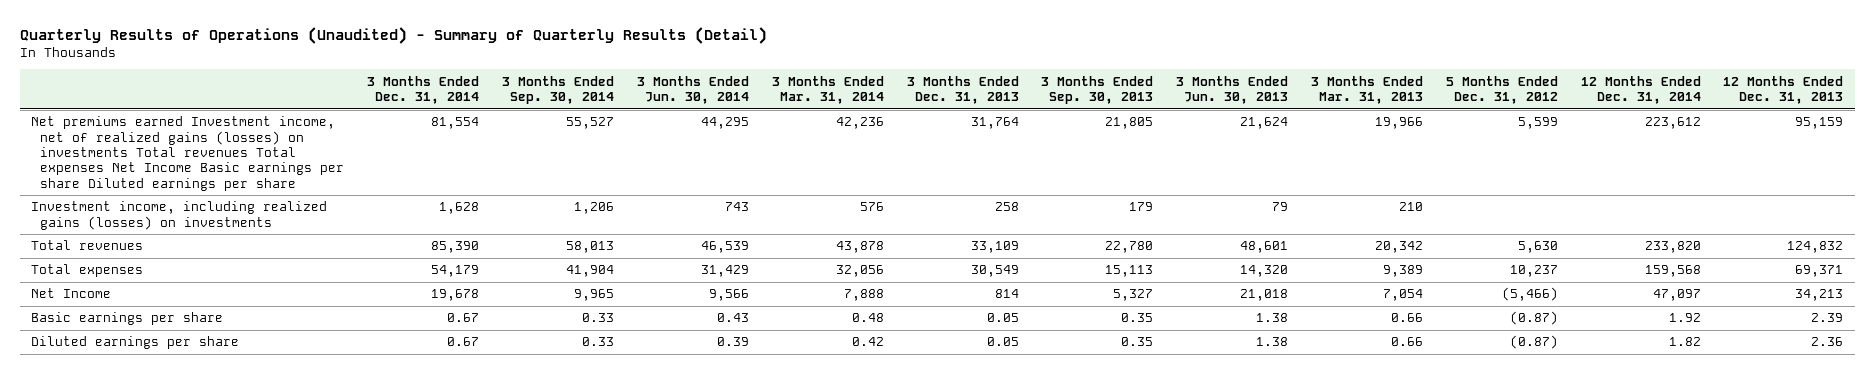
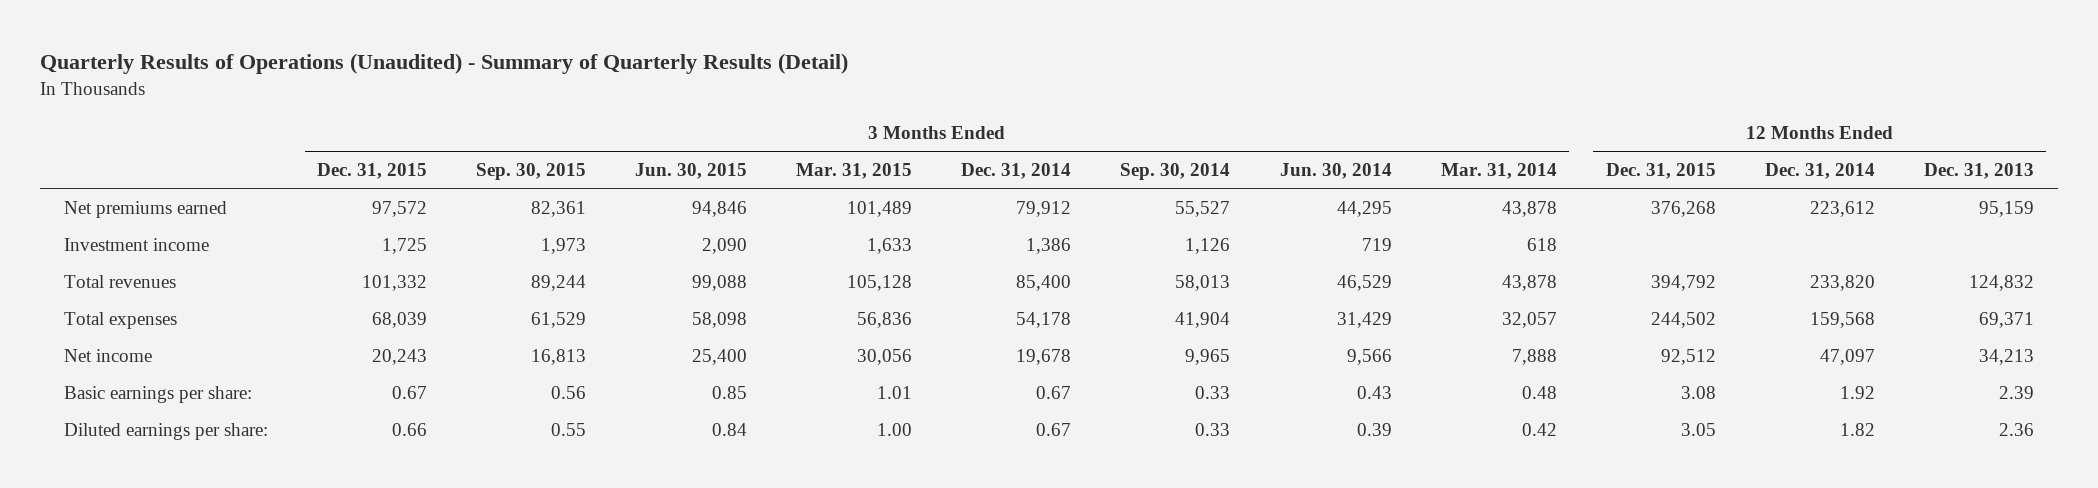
- | 3 Months Ended Dec. 31, 2014 | 3 Months Ended Sep. 30, 2014 | 3 Months Ended Jun. 30, 2014 | 3 Months Ended Mar. 31, 2014 | 3 Months Ended Dec. 31, 2013 | 3 Months Ended Sep. 30, 2013 | 3 Months Ended Jun. 30, 2013 | 3 Months Ended Mar. 31, 2013 | 5 Months Ended Dec. 31, 2012 | 12 Months Ended Dec. 31, 2014 | 12 Months Ended Dec. 31, 2013
+ | 3 Months Ended Dec. 31, 2015 | 3 Months Ended Sep. 30, 2015 | 3 Months Ended Jun. 30, 2015 | 3 Months Ended Mar. 31, 2015 | 3 Months Ended Dec. 31, 2014 | 3 Months Ended Sep. 30, 2014 | 3 Months Ended Jun. 30, 2014 | 3 Months Ended Mar. 31, 2014 | 12 Months Ended Dec. 31, 2015 | 12 Months Ended Dec. 31, 2014 | 12 Months Ended Dec. 31, 2013
- Net premiums earned Investment income, net of realized gains (losses) on investments Total revenues Total expenses Net Income Basic earnings per share Diluted earnings per share | 81,554 | 55,527 | 44,295 | 42,236 | 31,764 | 21,805 | 21,624 | 19,966 | 5,599 | 223,612 | 95,159
- Investment income, including realized gains (losses) on investments | 1,628 | 1,206 | 743 | 576 | 258 | 179 | 79 | 210 | | |
- Total revenues | 85,390 | 58,013 | 46,539 | 43,878 | 33,109 | 22,780 | 48,601 | 20,342 | 5,630 | 233,820 | 124,832
- Total expenses | 54,179 | 41,904 | 31,429 | 32,056 | 30,549 | 15,113 | 14,320 | 9,389 | 10,237 | 159,568 | 69,371
- Net Income | 19,678 | 9,965 | 9,566 | 7,888 | 814 | 5,327 | 21,018 | 7,054 | (5,466) | 47,097 | 34,213
- Basic earnings per share | 0.67 | 0.33 | 0.43 | 0.48 | 0.05 | 0.35 | 1.38 | 0.66 | (0.87) | 1.92 | 2.39
- Diluted earnings per share | 0.67 | 0.33 | 0.39 | 0.42 | 0.05 | 0.35 | 1.38 | 0.66 | (0.87) | 1.82 | 2.36
+ Net premiums earned | 97,572 | 82,361 | 94,846 | 101,489 | 79,912 | 55,527 | 44,295 | 43,878 | 376,268 | 223,612 | 95,159
+ Investment income | 1,725 | 1,973 | 2,090 | 1,633 | 1,386 | 1,126 | 719 | 618 | | |
+ Total revenues | 101,332 | 89,244 | 99,088 | 105,128 | 85,400 | 58,013 | 46,529 | 43,878 | 394,792 | 233,820 | 124,832
+ Total expenses | 68,039 | 61,529 | 58,098 | 56,836 | 54,178 | 41,904 | 31,429 | 32,057 | 244,502 | 159,568 | 69,371
+ Net income | 20,243 | 16,813 | 25,400 | 30,056 | 19,678 | 9,965 | 9,566 | 7,888 | 92,512 | 47,097 | 34,213
+ Basic earnings per share: | 0.67 | 0.56 | 0.85 | 1.01 | 0.67 | 0.33 | 0.43 | 0.48 | 3.08 | 1.92 | 2.39
+ Diluted earnings per share: | 0.66 | 0.55 | 0.84 | 1.00 | 0.67 | 0.33 | 0.39 | 0.42 | 3.05 | 1.82 | 2.36

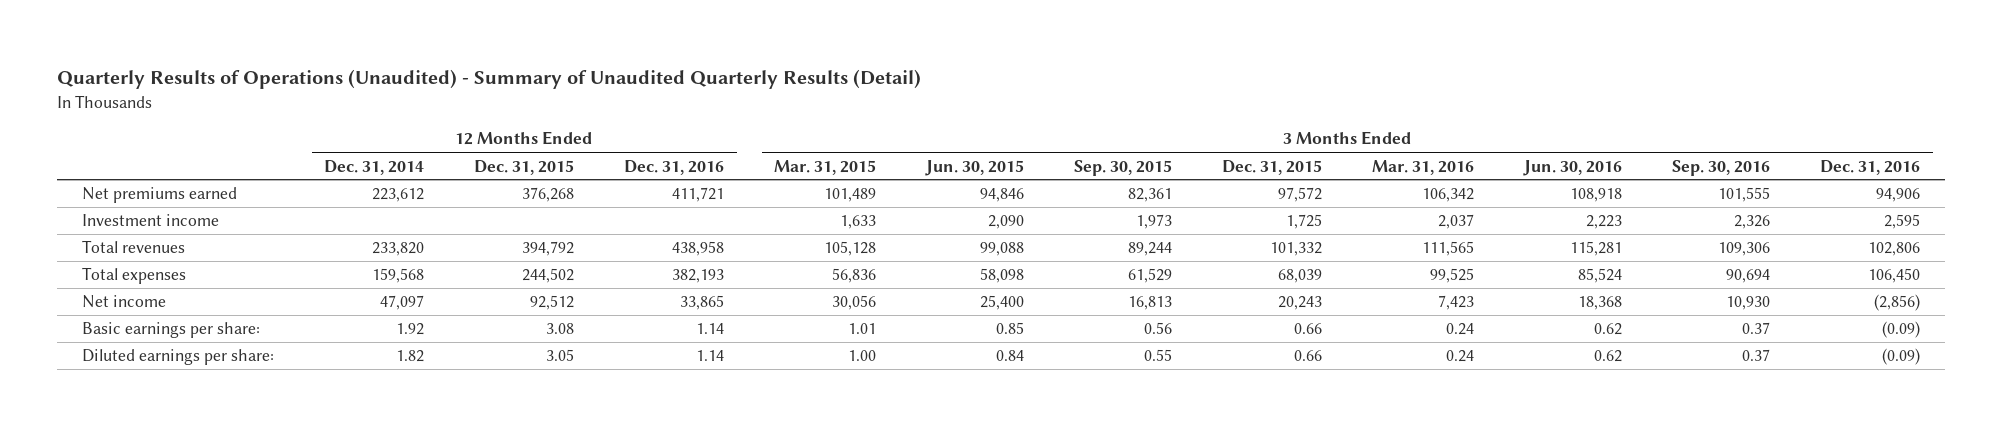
- Quarterly Results of Operations (Unaudited) - Summary of Quarterly Results (Detail)
+ Quarterly Results of Operations (Unaudited) - Summary of Unaudited Quarterly Results (Detail)
- | 3 Months Ended Dec. 31, 2015 | 3 Months Ended Sep. 30, 2015 | 3 Months Ended Jun. 30, 2015 | 3 Months Ended Mar. 31, 2015 | 3 Months Ended Dec. 31, 2014 | 3 Months Ended Sep. 30, 2014 | 3 Months Ended Jun. 30, 2014 | 3 Months Ended Mar. 31, 2014 | 12 Months Ended Dec. 31, 2015 | 12 Months Ended Dec. 31, 2014 | 12 Months Ended Dec. 31, 2013
+ | 12 Months Ended Dec. 31, 2014 | 12 Months Ended Dec. 31, 2015 | 12 Months Ended Dec. 31, 2016 | 3 Months Ended Mar. 31, 2015 | 3 Months Ended Jun. 30, 2015 | 3 Months Ended Sep. 30, 2015 | 3 Months Ended Dec. 31, 2015 | 3 Months Ended Mar. 31, 2016 | 3 Months Ended Jun. 30, 2016 | 3 Months Ended Sep. 30, 2016 | 3 Months Ended Dec. 31, 2016
- Basic earnings per share: | 0.67 | 0.56 | 0.85 | 1.01 | 0.67 | 0.33 | 0.43 | 0.48 | 3.08 | 1.92 | 2.39
+ Basic earnings per share: | 1.92 | 3.08 | 1.14 | 1.01 | 0.85 | 0.56 | 0.66 | 0.24 | 0.62 | 0.37 | (0.09)

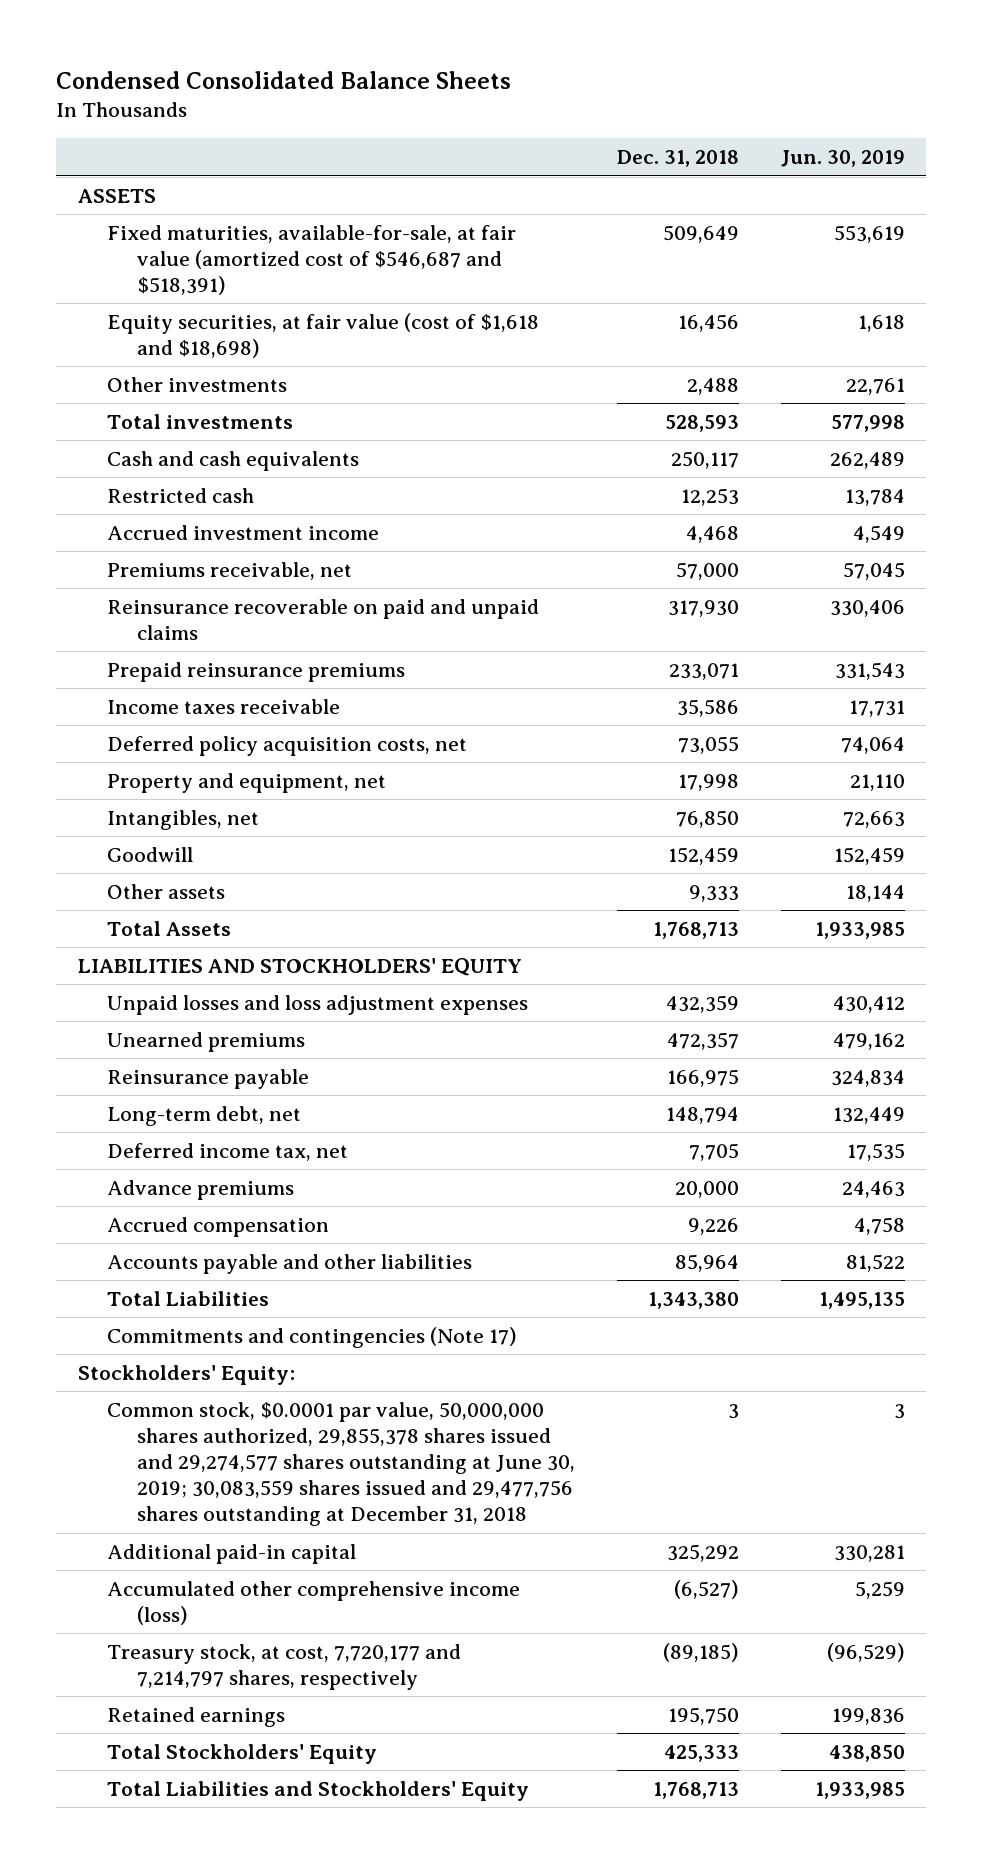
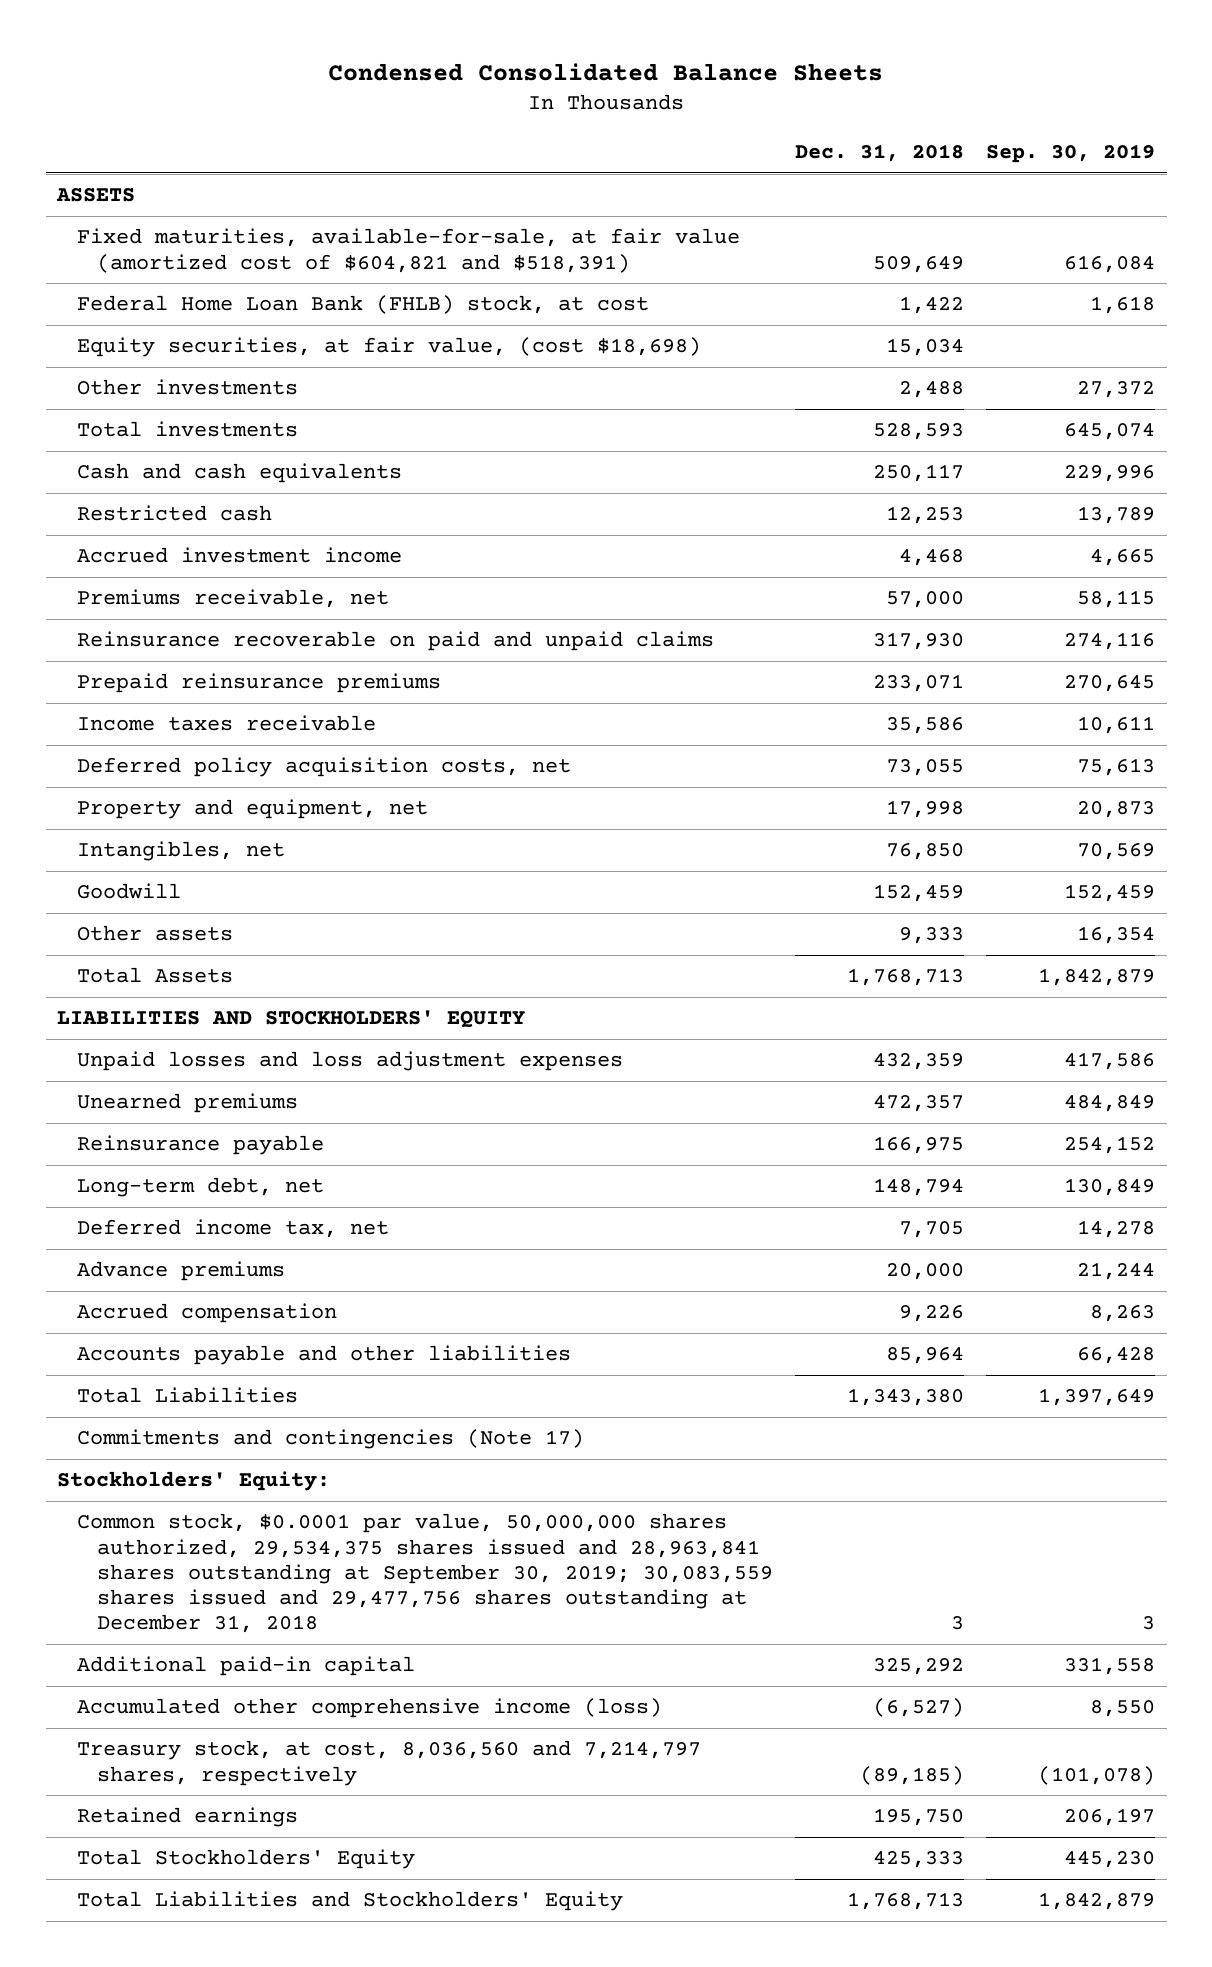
- | Dec. 31, 2018 | Jun. 30, 2019
+ | Dec. 31, 2018 | Sep. 30, 2019
- Fixed maturities, available-for-sale, at fair value (amortized cost of $546,687 and $518,391) | 509,649 | 553,619
- Equity securities, at fair value (cost of $1,618 and $18,698) | 16,456 | 1,618
+ Fixed maturities, available-for-sale, at fair value (amortized cost of $604,821 and $518,391) | 509,649 | 616,084
+ Federal Home Loan Bank (FHLB) stock, at cost | 1,422 | 1,618
+ Equity securities, at fair value, (cost $18,698) | 15,034 |
- Common stock, $0.0001 par value, 50,000,000 shares authorized, 29,855,378 shares issued and 29,274,577 shares outstanding at June 30, 2019; 30,083,559 shares issued and 29,477,756 shares outstanding at December 31, 2018 | 3 | 3
+ Common stock, $0.0001 par value, 50,000,000 shares authorized, 29,534,375 shares issued and 28,963,841 shares outstanding at September 30, 2019; 30,083,559 shares issued and 29,477,756 shares outstanding at December 31, 2018 | 3 | 3
- Treasury stock, at cost, 7,720,177 and 7,214,797 shares, respectively | (89,185) | (96,529)
+ Treasury stock, at cost, 8,036,560 and 7,214,797 shares, respectively | (89,185) | (101,078)

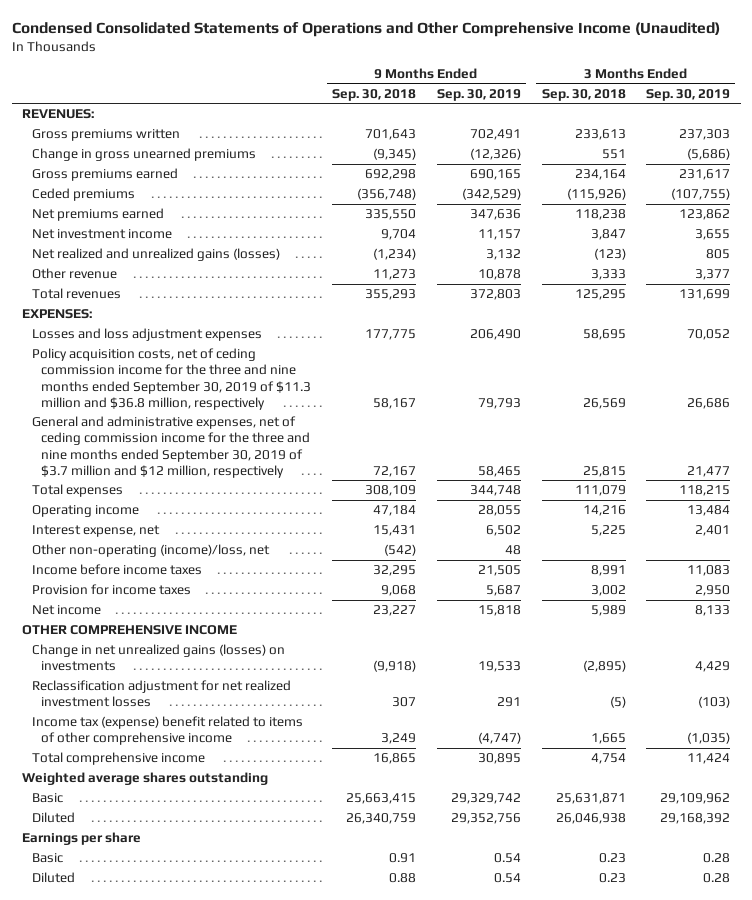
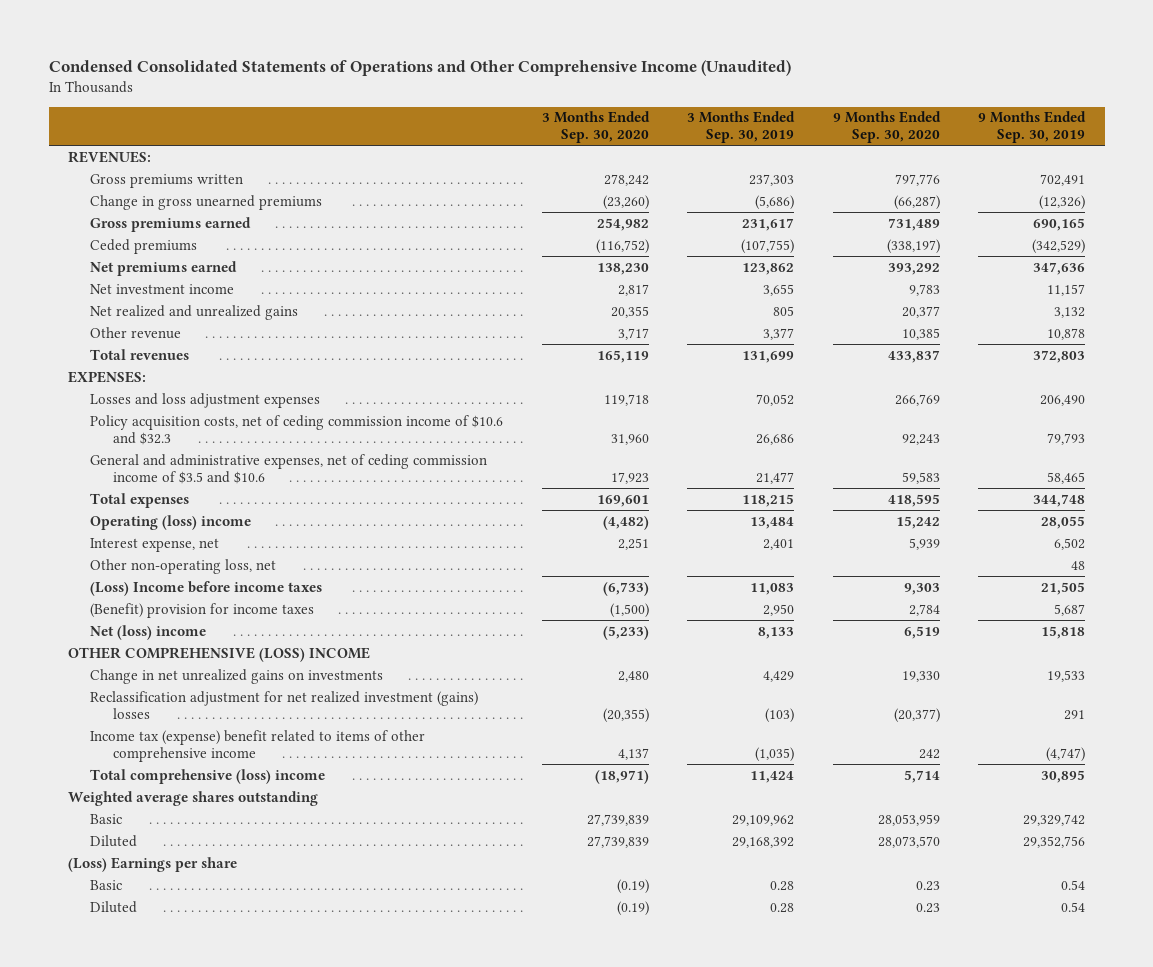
- | 9 Months Ended Sep. 30, 2018 | 9 Months Ended Sep. 30, 2019 | 3 Months Ended Sep. 30, 2018 | 3 Months Ended Sep. 30, 2019
+ | 3 Months Ended Sep. 30, 2020 | 3 Months Ended Sep. 30, 2019 | 9 Months Ended Sep. 30, 2020 | 9 Months Ended Sep. 30, 2019
- Net realized and unrealized gains (losses) | (1,234) | 3,132 | (123) | 805
+ Net realized and unrealized gains | 20,355 | 805 | 20,377 | 3,132
- Policy acquisition costs, net of ceding commission income for the three and nine months ended September 30, 2019 of $11.3 million and $36.8 million, respectively | 58,167 | 79,793 | 26,569 | 26,686
- General and administrative expenses, net of ceding commission income for the three and nine months ended September 30, 2019 of $3.7 million and $12 million, respectively | 72,167 | 58,465 | 25,815 | 21,477
+ Policy acquisition costs, net of ceding commission income of $10.6 and $32.3 | 31,960 | 26,686 | 92,243 | 79,793
+ General and administrative expenses, net of ceding commission income of $3.5 and $10.6 | 17,923 | 21,477 | 59,583 | 58,465
- Operating income | 47,184 | 28,055 | 14,216 | 13,484
+ Operating (loss) income | (4,482) | 13,484 | 15,242 | 28,055
- Other non-operating (income)/loss, net | (542) | 48 | |
- Income before income taxes | 32,295 | 21,505 | 8,991 | 11,083
- Provision for income taxes | 9,068 | 5,687 | 3,002 | 2,950
- Net income | 23,227 | 15,818 | 5,989 | 8,133
- OTHER COMPREHENSIVE INCOME
- Change in net unrealized gains (losses) on investments | (9,918) | 19,533 | (2,895) | 4,429
- Reclassification adjustment for net realized investment losses | 307 | 291 | (5) | (103)
+ Other non-operating loss, net | | | | 48
+ (Loss) Income before income taxes | (6,733) | 11,083 | 9,303 | 21,505
+ (Benefit) provision for income taxes | (1,500) | 2,950 | 2,784 | 5,687
+ Net (loss) income | (5,233) | 8,133 | 6,519 | 15,818
+ OTHER COMPREHENSIVE (LOSS) INCOME
+ Change in net unrealized gains on investments | 2,480 | 4,429 | 19,330 | 19,533
+ Reclassification adjustment for net realized investment (gains) losses | (20,355) | (103) | (20,377) | 291
- Total comprehensive income | 16,865 | 30,895 | 4,754 | 11,424
+ Total comprehensive (loss) income | (18,971) | 11,424 | 5,714 | 30,895
- Earnings per share
+ (Loss) Earnings per share

